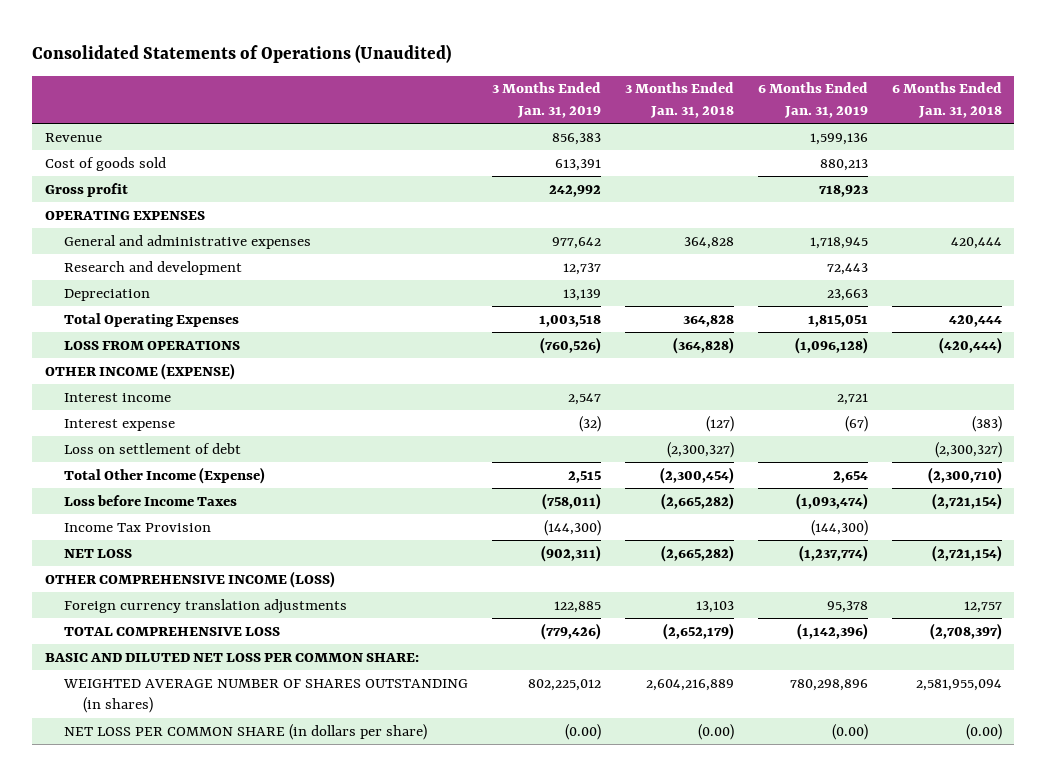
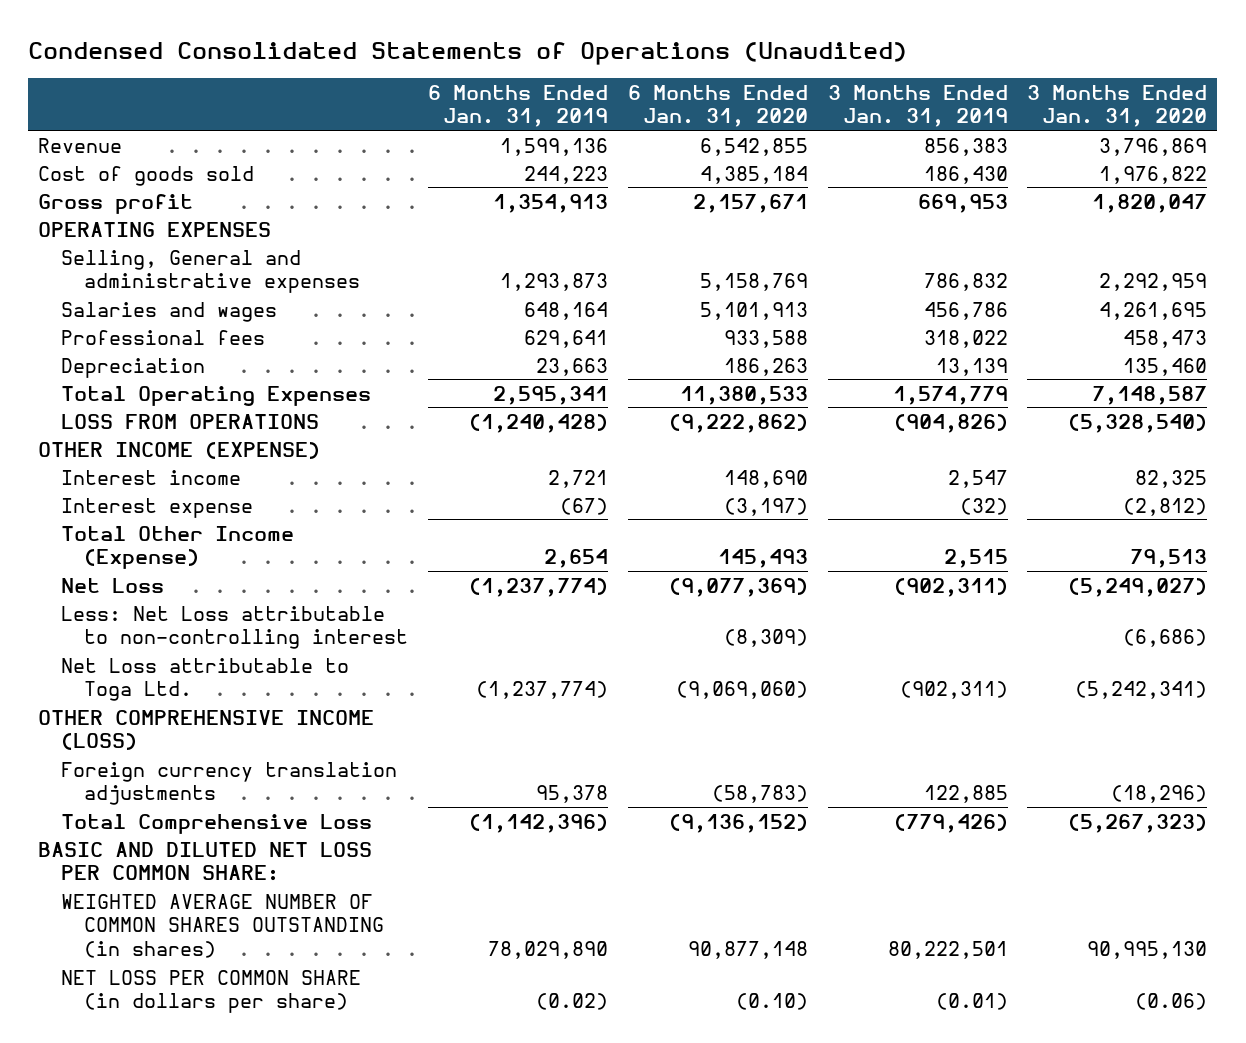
- Consolidated Statements of Operations (Unaudited)
+ Condensed Consolidated Statements of Operations (Unaudited)
- | 3 Months Ended Jan. 31, 2019 | 3 Months Ended Jan. 31, 2018 | 6 Months Ended Jan. 31, 2019 | 6 Months Ended Jan. 31, 2018
+ | 6 Months Ended Jan. 31, 2019 | 6 Months Ended Jan. 31, 2020 | 3 Months Ended Jan. 31, 2019 | 3 Months Ended Jan. 31, 2020
- Cost of goods sold | 613,391 | | 880,213 |
- Gross profit | 242,992 | | 718,923 |
+ Cost of goods sold | 244,223 | 4,385,184 | 186,430 | 1,976,822
+ Gross profit | 1,354,913 | 2,157,671 | 669,953 | 1,820,047
- General and administrative expenses | 977,642 | 364,828 | 1,718,945 | 420,444
- Research and development | 12,737 | | 72,443 |
+ Selling, General and administrative expenses | 1,293,873 | 5,158,769 | 786,832 | 2,292,959
+ Salaries and wages | 648,164 | 5,101,913 | 456,786 | 4,261,695
+ Professional fees | 629,641 | 933,588 | 318,022 | 458,473
- Total Operating Expenses | 1,003,518 | 364,828 | 1,815,051 | 420,444
- LOSS FROM OPERATIONS | (760,526) | (364,828) | (1,096,128) | (420,444)
+ Total Operating Expenses | 2,595,341 | 11,380,533 | 1,574,779 | 7,148,587
+ LOSS FROM OPERATIONS | (1,240,428) | (9,222,862) | (904,826) | (5,328,540)
- Loss on settlement of debt | | (2,300,327) | | (2,300,327)
- Loss before Income Taxes | (758,011) | (2,665,282) | (1,093,474) | (2,721,154)
- Income Tax Provision | (144,300) | | (144,300) |
- NET LOSS | (902,311) | (2,665,282) | (1,237,774) | (2,721,154)
+ Net Loss | (1,237,774) | (9,077,369) | (902,311) | (5,249,027)
+ Less: Net Loss attributable to non-controlling interest | | (8,309) | | (6,686)
+ Net Loss attributable to Toga Ltd. | (1,237,774) | (9,069,060) | (902,311) | (5,242,341)
- TOTAL COMPREHENSIVE LOSS | (779,426) | (2,652,179) | (1,142,396) | (2,708,397)
+ Total Comprehensive Loss | (1,142,396) | (9,136,152) | (779,426) | (5,267,323)
- WEIGHTED AVERAGE NUMBER OF SHARES OUTSTANDING (in shares) | 802,225,012 | 2,604,216,889 | 780,298,896 | 2,581,955,094
- NET LOSS PER COMMON SHARE (in dollars per share) | (0.00) | (0.00) | (0.00) | (0.00)
+ WEIGHTED AVERAGE NUMBER OF COMMON SHARES OUTSTANDING (in shares) | 78,029,890 | 90,877,148 | 80,222,501 | 90,995,130
+ NET LOSS PER COMMON SHARE (in dollars per share) | (0.02) | (0.10) | (0.01) | (0.06)

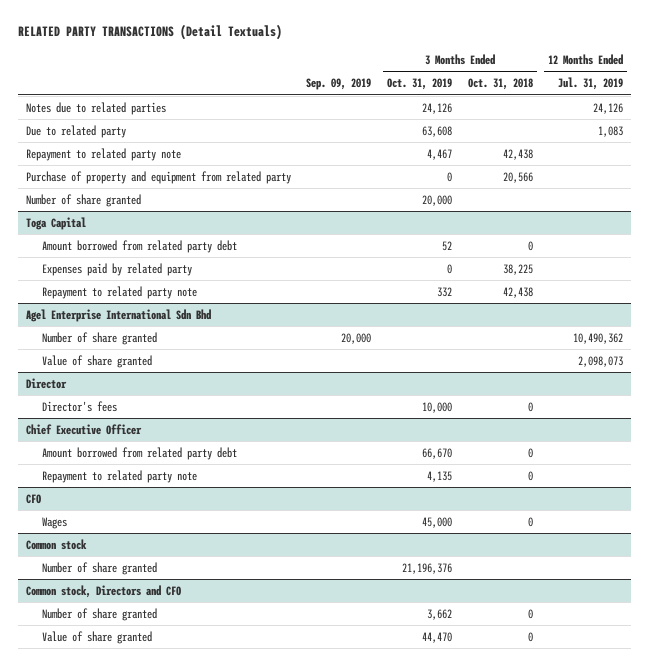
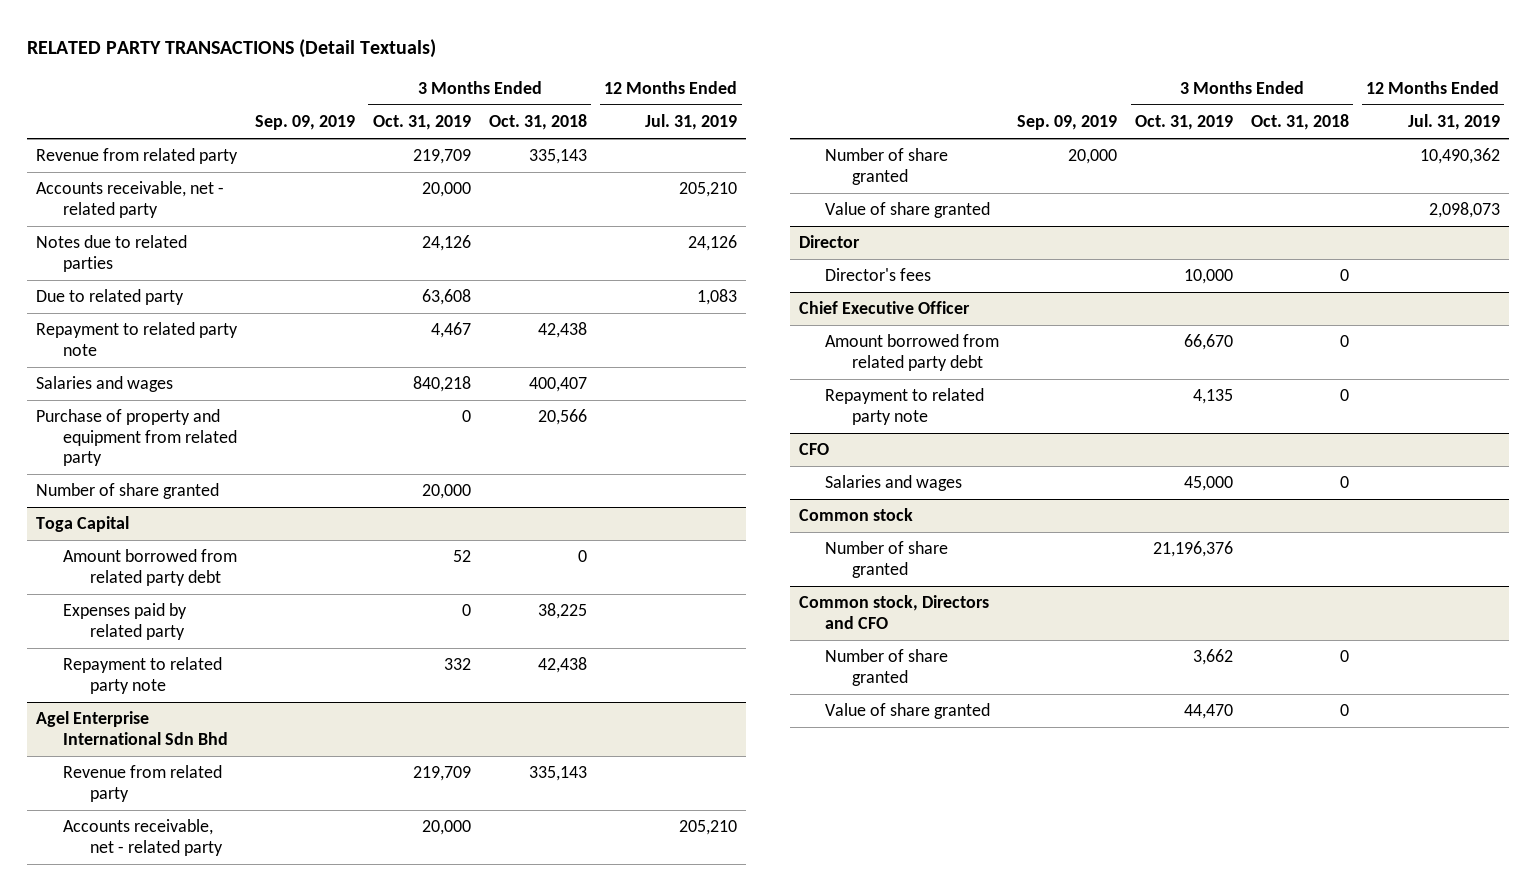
+ Revenue from related party | | 219,709 | 335,143 |
+ Accounts receivable, net - related party | | 20,000 | | 205,210
+ Salaries and wages | | 840,218 | 400,407 |
@ Agel Enterprise International Sdn Bhd
+ Revenue from related party | | 219,709 | 335,143 |
+ Accounts receivable, net - related party | | 20,000 | | 205,210
@ CFO
- Wages | | 45,000 | 0 |
+ Salaries and wages | | 45,000 | 0 |

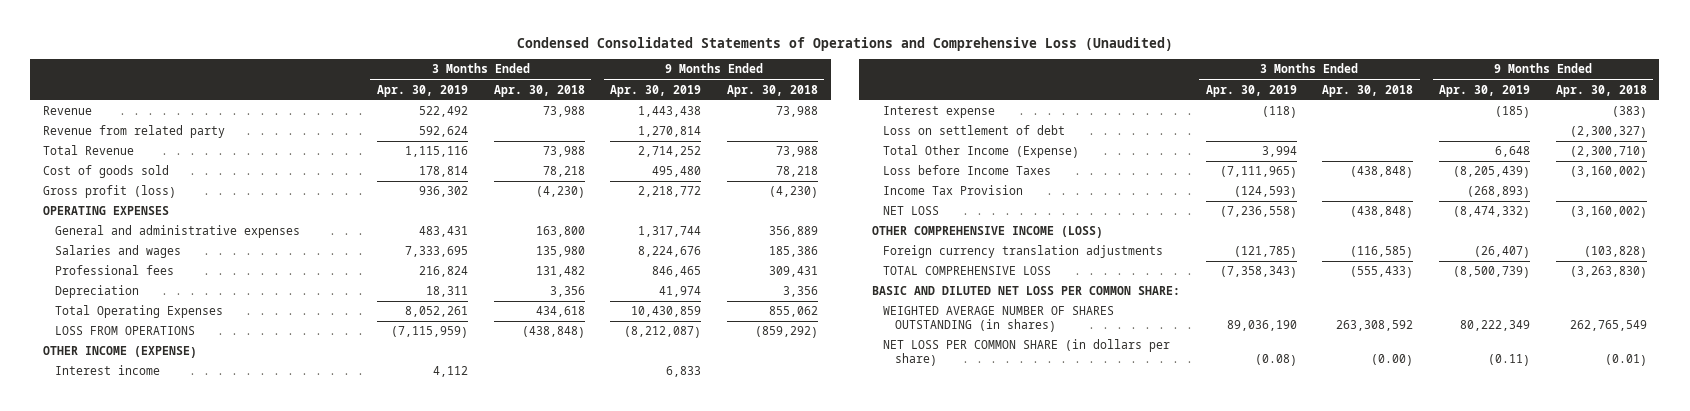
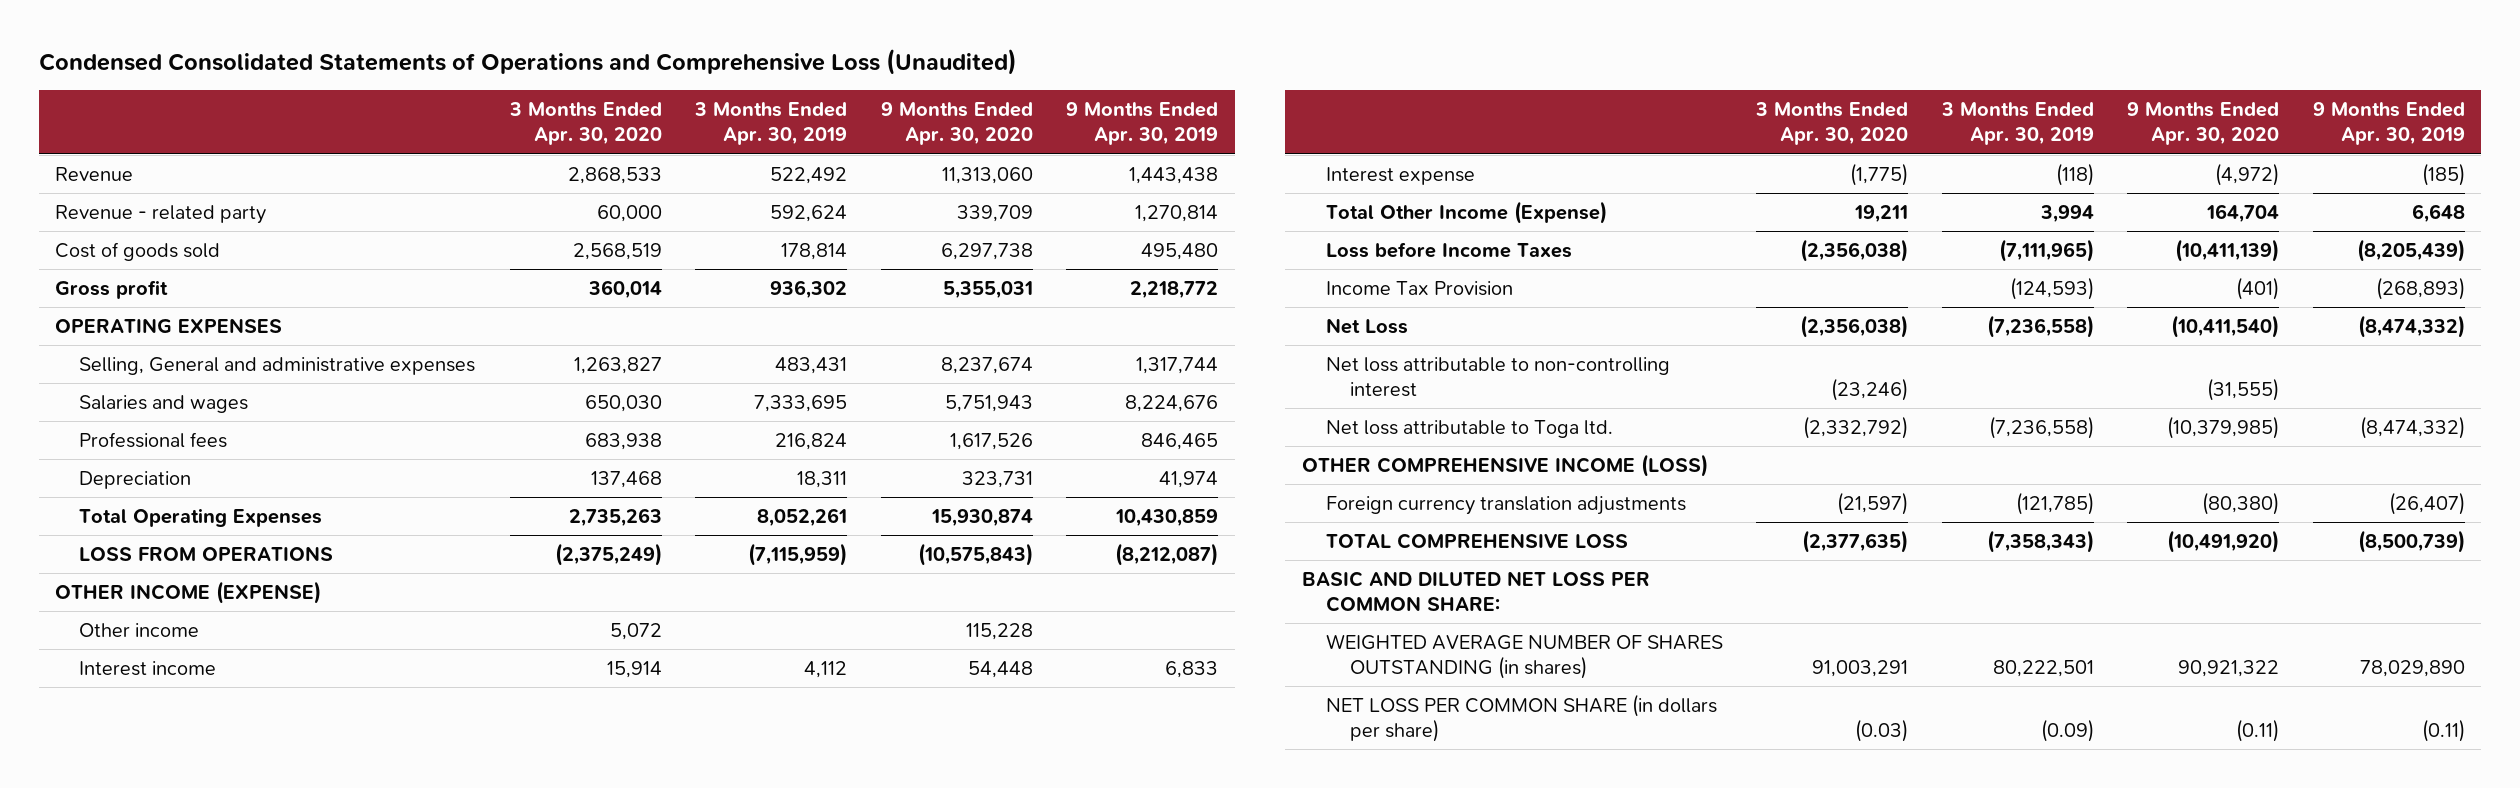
- | 3 Months Ended Apr. 30, 2019 | 3 Months Ended Apr. 30, 2018 | 9 Months Ended Apr. 30, 2019 | 9 Months Ended Apr. 30, 2018
+ | 3 Months Ended Apr. 30, 2020 | 3 Months Ended Apr. 30, 2019 | 9 Months Ended Apr. 30, 2020 | 9 Months Ended Apr. 30, 2019
- Revenue from related party | 592,624 | | 1,270,814 |
- Total Revenue | 1,115,116 | 73,988 | 2,714,252 | 73,988
+ Revenue - related party | 60,000 | 592,624 | 339,709 | 1,270,814
- Gross profit (loss) | 936,302 | (4,230) | 2,218,772 | (4,230)
+ Gross profit | 360,014 | 936,302 | 5,355,031 | 2,218,772
- General and administrative expenses | 483,431 | 163,800 | 1,317,744 | 356,889
+ Selling, General and administrative expenses | 1,263,827 | 483,431 | 8,237,674 | 1,317,744
+ Other income | 5,072 | | 115,228 |
- Loss on settlement of debt | | | | (2,300,327)
- NET LOSS | (7,236,558) | (438,848) | (8,474,332) | (3,160,002)
+ Net Loss | (2,356,038) | (7,236,558) | (10,411,540) | (8,474,332)
+ Net loss attributable to non-controlling interest | (23,246) | | (31,555) |
+ Net loss attributable to Toga ltd. | (2,332,792) | (7,236,558) | (10,379,985) | (8,474,332)
- WEIGHTED AVERAGE NUMBER OF SHARES OUTSTANDING (in shares) | 89,036,190 | 263,308,592 | 80,222,349 | 262,765,549
- NET LOSS PER COMMON SHARE (in dollars per share) | (0.08) | (0.00) | (0.11) | (0.01)
+ WEIGHTED AVERAGE NUMBER OF SHARES OUTSTANDING (in shares) | 91,003,291 | 80,222,501 | 90,921,322 | 78,029,890
+ NET LOSS PER COMMON SHARE (in dollars per share) | (0.03) | (0.09) | (0.11) | (0.11)

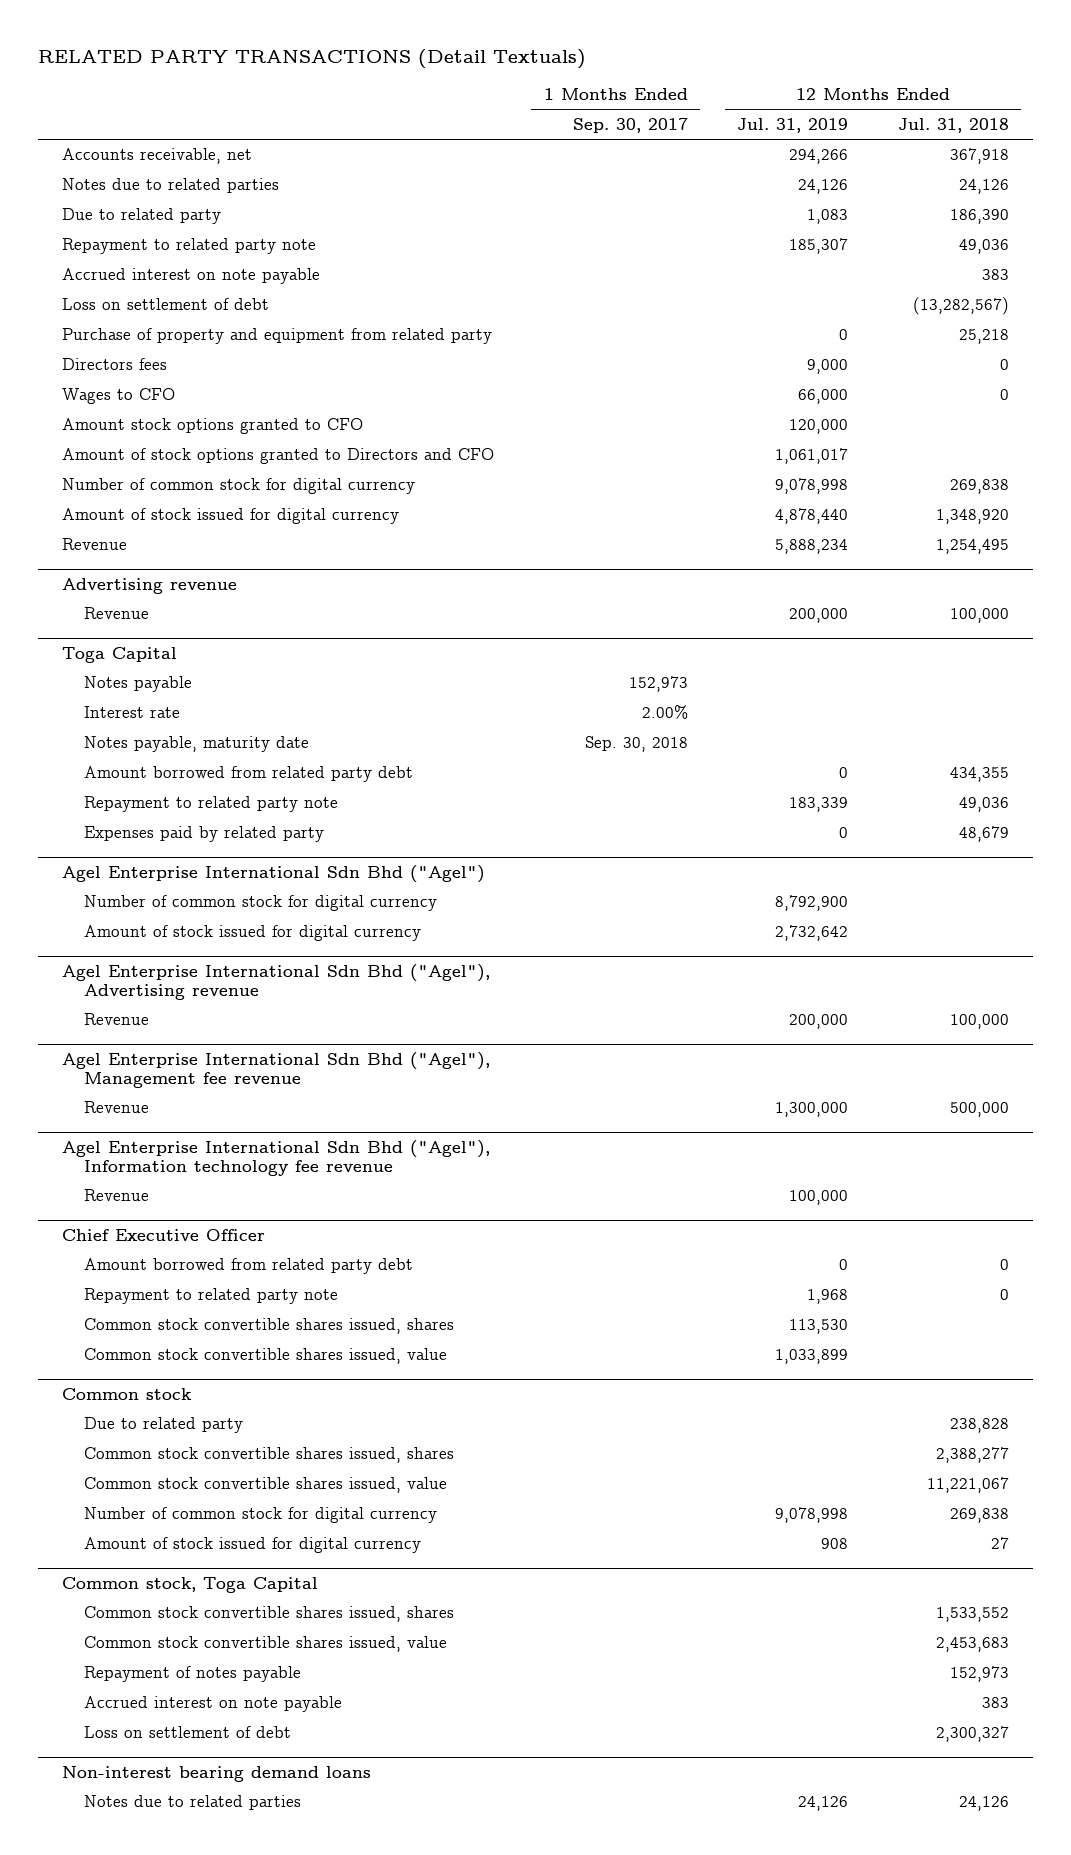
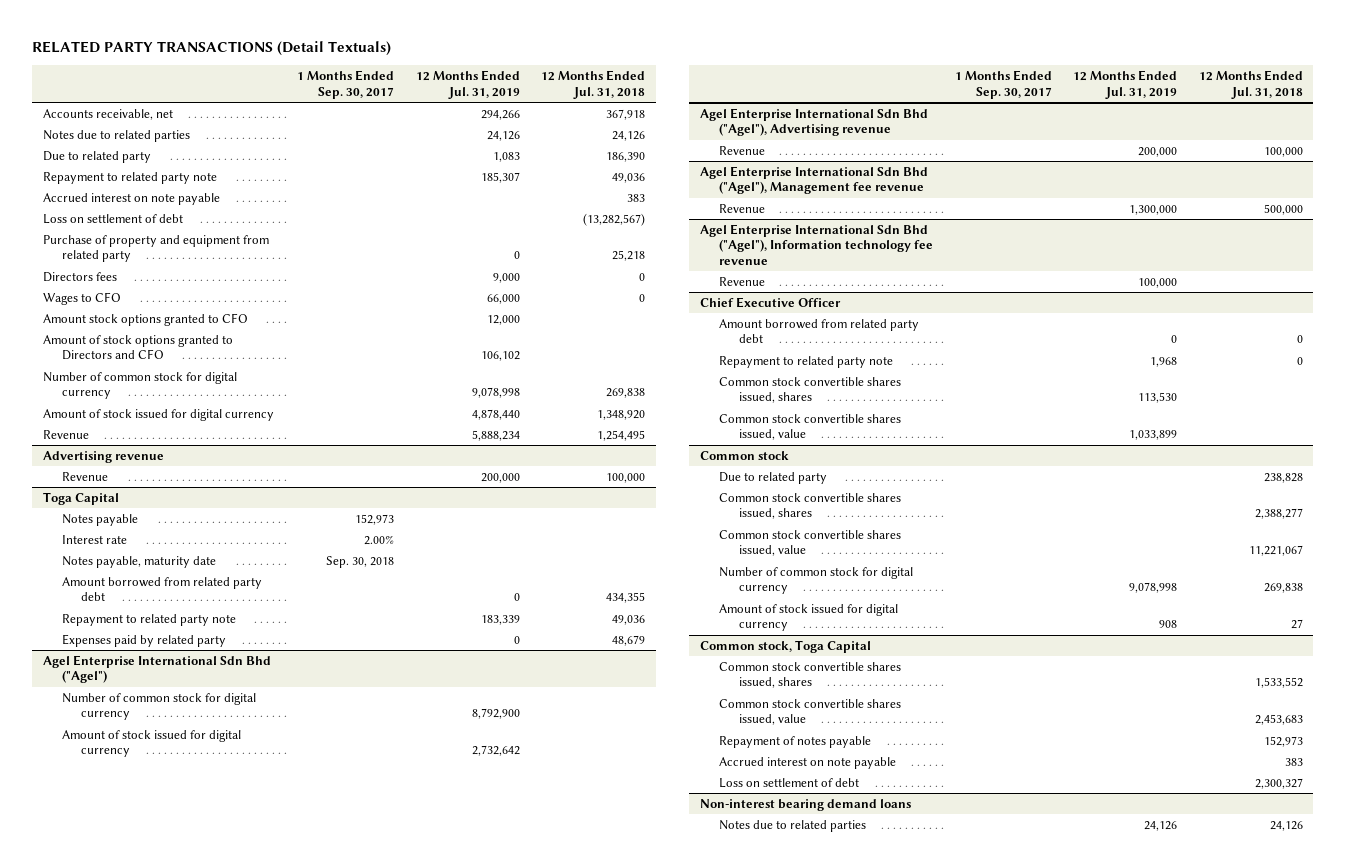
- Amount stock options granted to CFO | | 120,000 |
- Amount of stock options granted to Directors and CFO | | 1,061,017 |
+ Amount stock options granted to CFO | | 12,000 |
+ Amount of stock options granted to Directors and CFO | | 106,102 |

